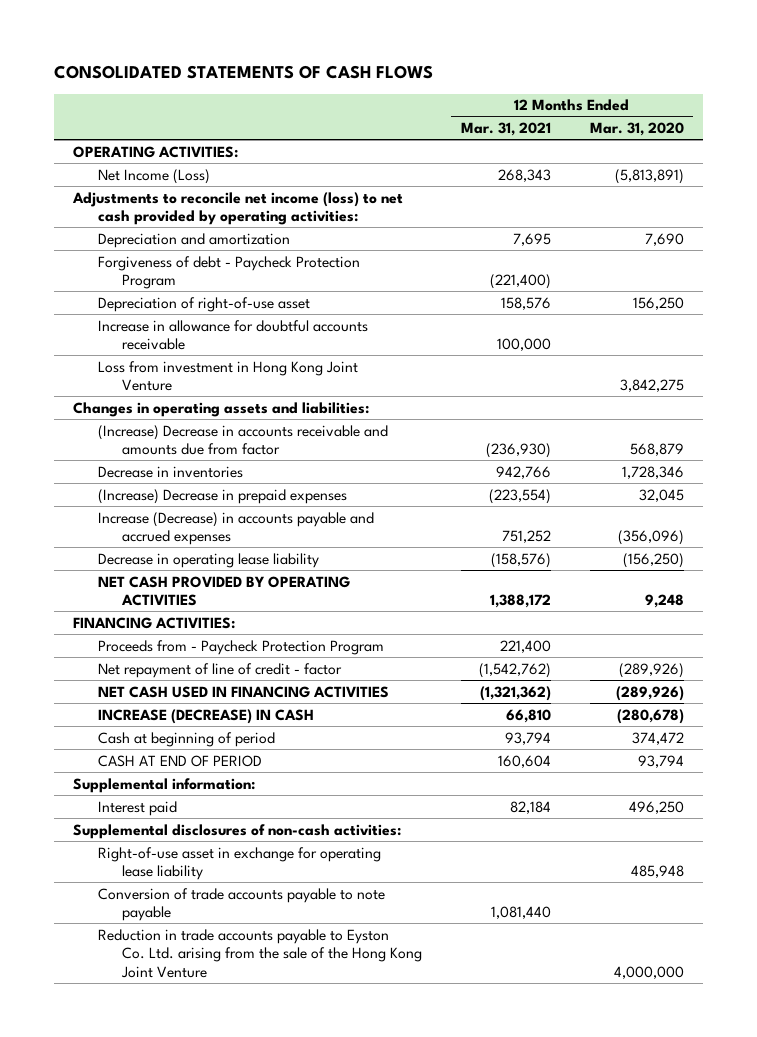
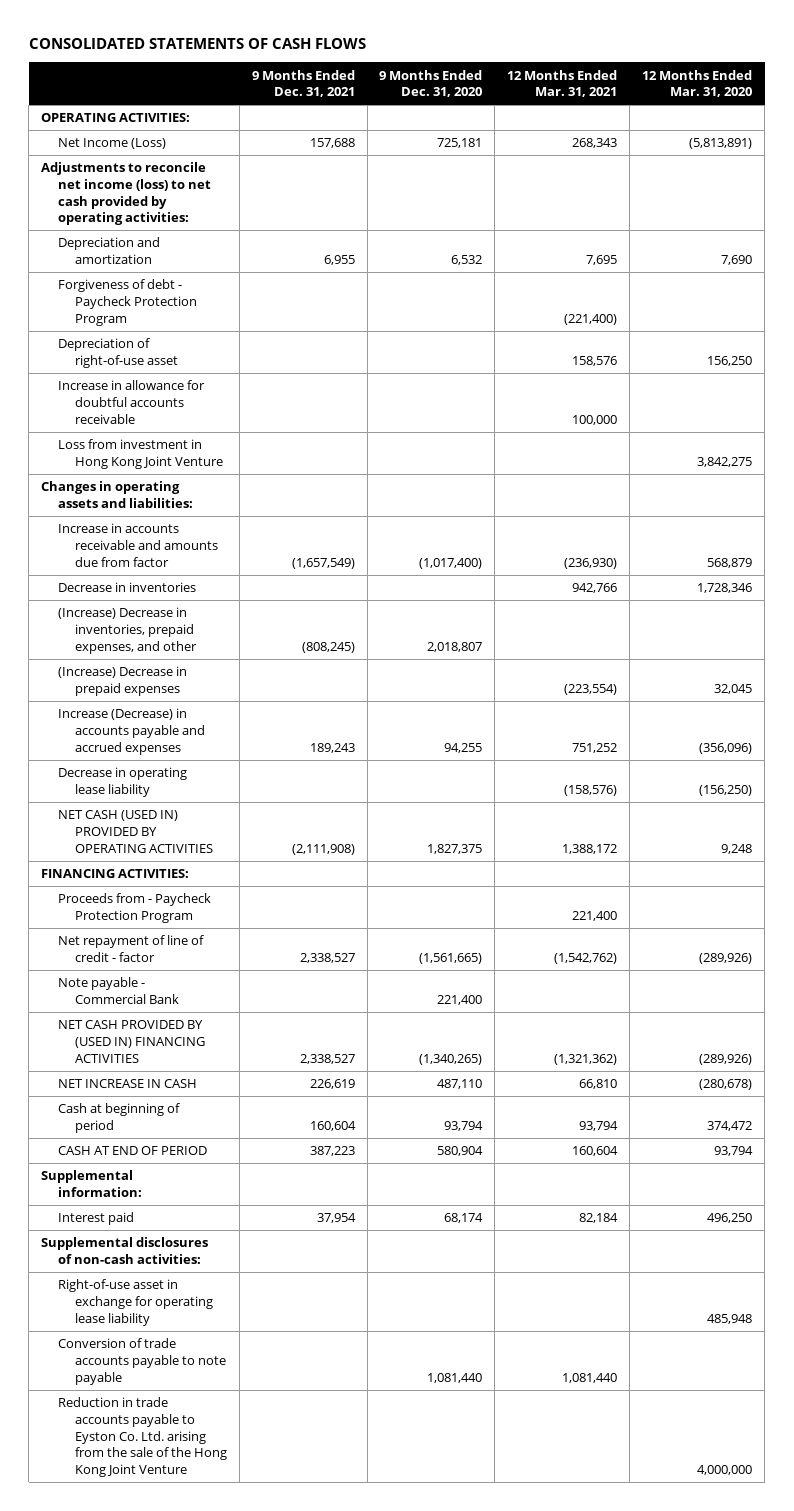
- | 12 Months Ended Mar. 31, 2021 | 12 Months Ended Mar. 31, 2020
+ | 9 Months Ended Dec. 31, 2021 | 9 Months Ended Dec. 31, 2020 | 12 Months Ended Mar. 31, 2021 | 12 Months Ended Mar. 31, 2020
- (Increase) Decrease in accounts receivable and amounts due from factor | (236,930) | 568,879
+ Increase in accounts receivable and amounts due from factor | (1,657,549) | (1,017,400) | (236,930) | 568,879
+ (Increase) Decrease in inventories, prepaid expenses, and other | (808,245) | 2,018,807 | |
- NET CASH PROVIDED BY OPERATING ACTIVITIES | 1,388,172 | 9,248
+ NET CASH (USED IN) PROVIDED BY OPERATING ACTIVITIES | (2,111,908) | 1,827,375 | 1,388,172 | 9,248
- NET CASH USED IN FINANCING ACTIVITIES | (1,321,362) | (289,926)
- INCREASE (DECREASE) IN CASH | 66,810 | (280,678)
+ Note payable - Commercial Bank | | 221,400 | |
+ NET CASH PROVIDED BY (USED IN) FINANCING ACTIVITIES | 2,338,527 | (1,340,265) | (1,321,362) | (289,926)
+ NET INCREASE IN CASH | 226,619 | 487,110 | 66,810 | (280,678)

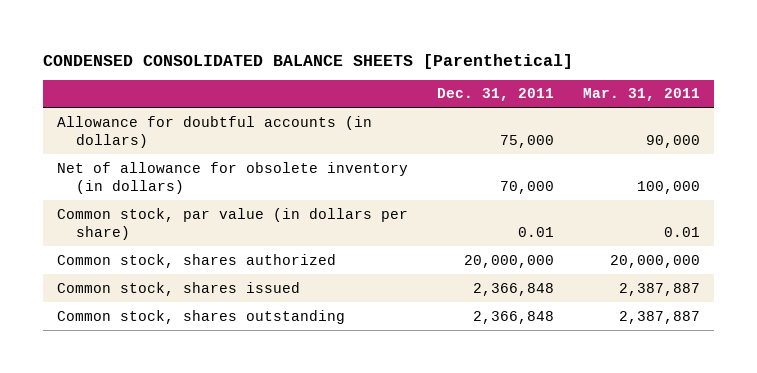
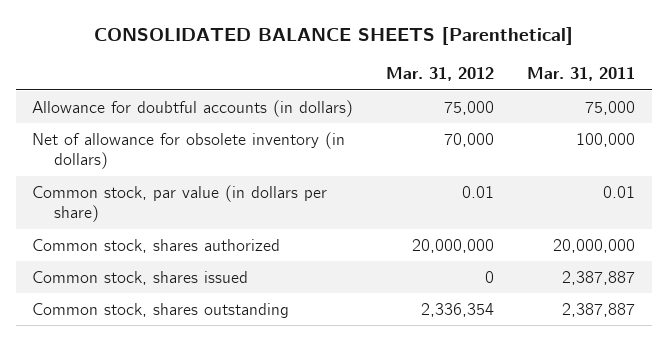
- CONDENSED CONSOLIDATED BALANCE SHEETS [Parenthetical]
+ CONSOLIDATED BALANCE SHEETS [Parenthetical]
- | Dec. 31, 2011 | Mar. 31, 2011
+ | Mar. 31, 2012 | Mar. 31, 2011
- Allowance for doubtful accounts (in dollars) | 75,000 | 90,000
+ Allowance for doubtful accounts (in dollars) | 75,000 | 75,000

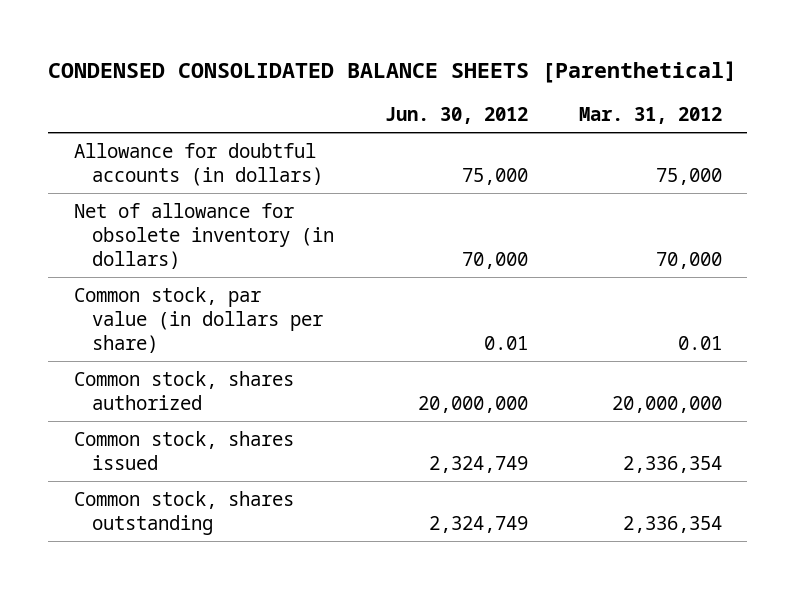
- CONSOLIDATED BALANCE SHEETS [Parenthetical]
+ CONDENSED CONSOLIDATED BALANCE SHEETS [Parenthetical]
- | Mar. 31, 2012 | Mar. 31, 2011
+ | Jun. 30, 2012 | Mar. 31, 2012
- Common stock, shares issued | 0 | 2,387,887
+ Common stock, shares issued | 2,324,749 | 2,336,354

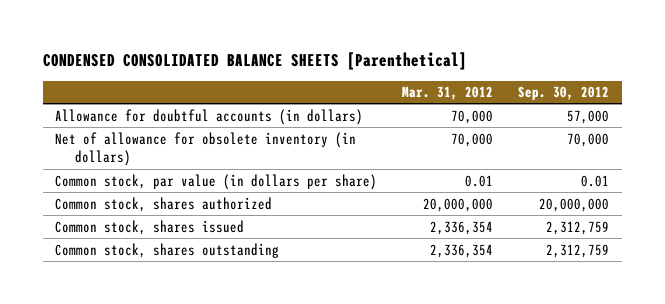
- | Jun. 30, 2012 | Mar. 31, 2012
+ | Mar. 31, 2012 | Sep. 30, 2012
- Allowance for doubtful accounts (in dollars) | 75,000 | 75,000
+ Allowance for doubtful accounts (in dollars) | 70,000 | 57,000

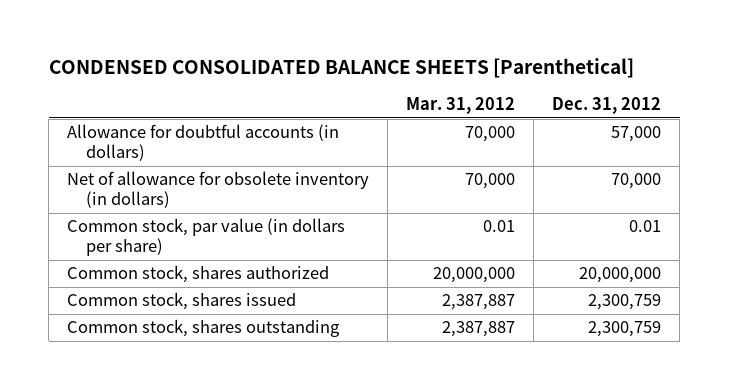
- | Mar. 31, 2012 | Sep. 30, 2012
+ | Mar. 31, 2012 | Dec. 31, 2012
- Common stock, shares issued | 2,336,354 | 2,312,759
- Common stock, shares outstanding | 2,336,354 | 2,312,759
+ Common stock, shares issued | 2,387,887 | 2,300,759
+ Common stock, shares outstanding | 2,387,887 | 2,300,759

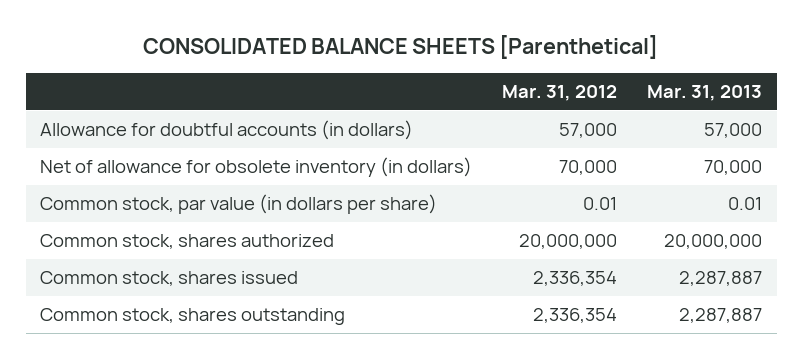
- CONDENSED CONSOLIDATED BALANCE SHEETS [Parenthetical]
+ CONSOLIDATED BALANCE SHEETS [Parenthetical]
- | Mar. 31, 2012 | Dec. 31, 2012
+ | Mar. 31, 2012 | Mar. 31, 2013
- Allowance for doubtful accounts (in dollars) | 70,000 | 57,000
+ Allowance for doubtful accounts (in dollars) | 57,000 | 57,000
- Common stock, shares issued | 2,387,887 | 2,300,759
- Common stock, shares outstanding | 2,387,887 | 2,300,759
+ Common stock, shares issued | 2,336,354 | 2,287,887
+ Common stock, shares outstanding | 2,336,354 | 2,287,887

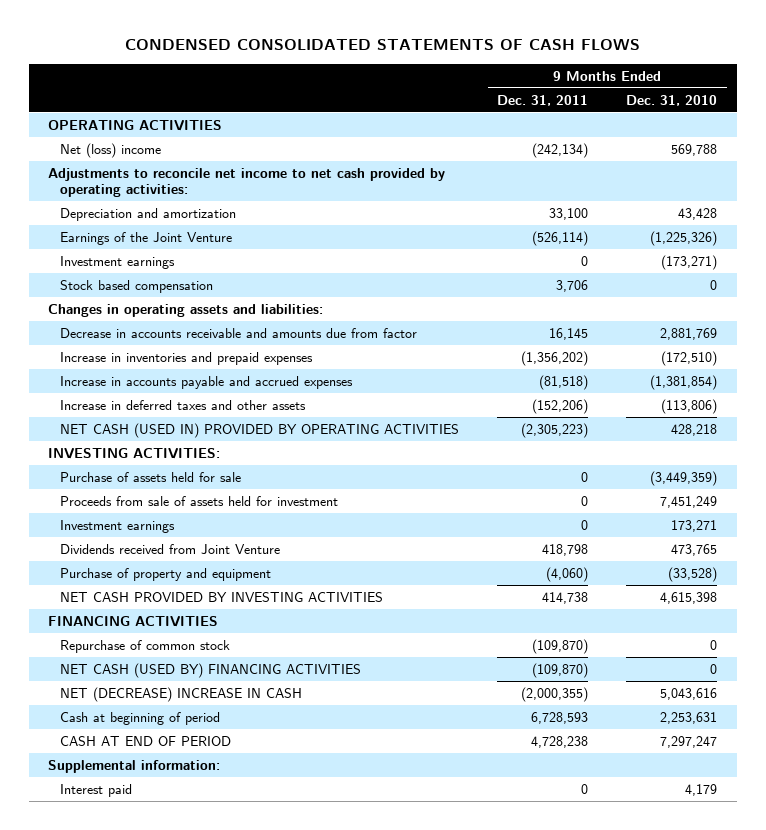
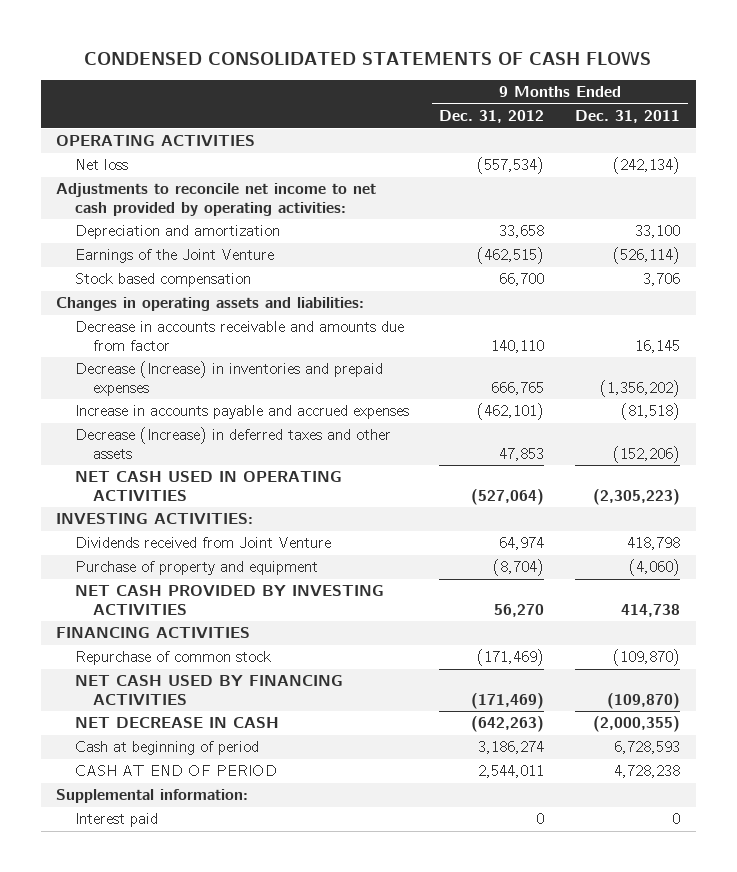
- | 9 Months Ended Dec. 31, 2011 | 9 Months Ended Dec. 31, 2010
+ | 9 Months Ended Dec. 31, 2012 | 9 Months Ended Dec. 31, 2011
- Net (loss) income | (242,134) | 569,788
+ Net loss | (557,534) | (242,134)
- Investment earnings | 0 | (173,271)
- Increase in inventories and prepaid expenses | (1,356,202) | (172,510)
+ Decrease (Increase) in inventories and prepaid expenses | 666,765 | (1,356,202)
- Increase in deferred taxes and other assets | (152,206) | (113,806)
- NET CASH (USED IN) PROVIDED BY OPERATING ACTIVITIES | (2,305,223) | 428,218
+ Decrease (Increase) in deferred taxes and other assets | 47,853 | (152,206)
+ NET CASH USED IN OPERATING ACTIVITIES | (527,064) | (2,305,223)
- Purchase of assets held for sale | 0 | (3,449,359)
- Proceeds from sale of assets held for investment | 0 | 7,451,249
- Investment earnings | 0 | 173,271
- NET CASH (USED BY) FINANCING ACTIVITIES | (109,870) | 0
- NET (DECREASE) INCREASE IN CASH | (2,000,355) | 5,043,616
+ NET CASH USED BY FINANCING ACTIVITIES | (171,469) | (109,870)
+ NET DECREASE IN CASH | (642,263) | (2,000,355)

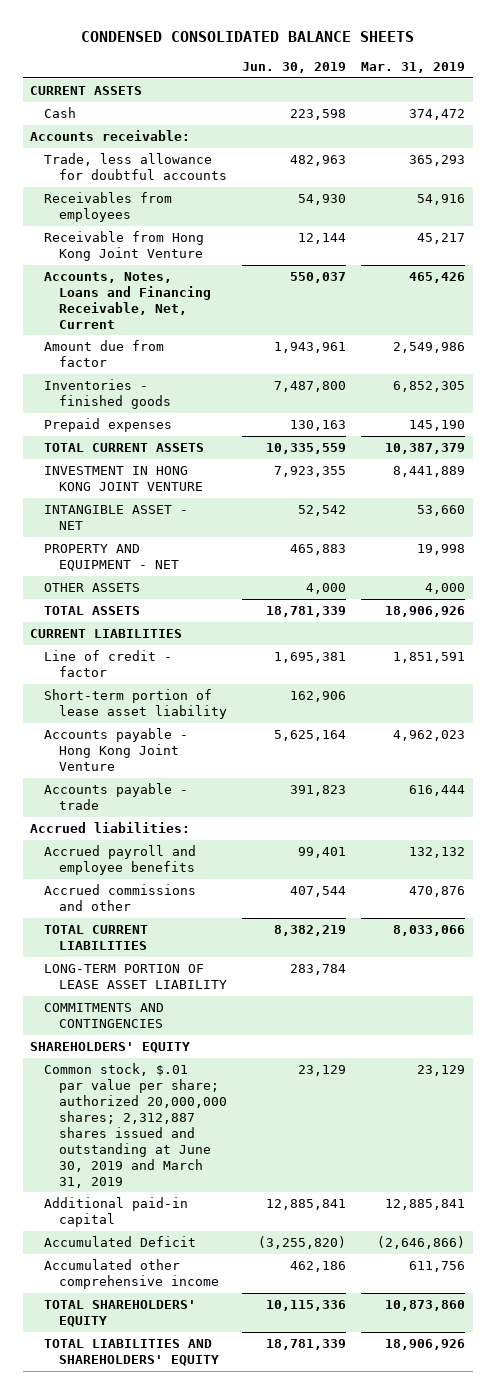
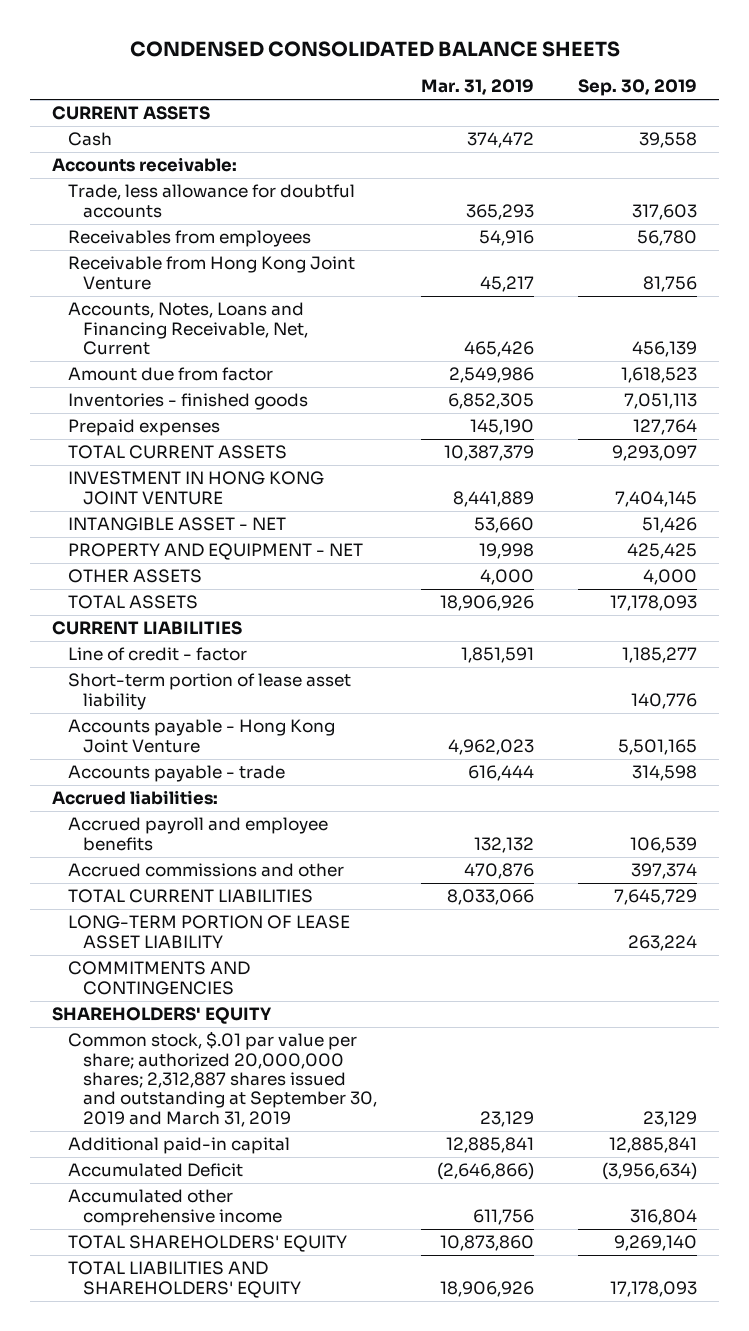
- | Jun. 30, 2019 | Mar. 31, 2019
+ | Mar. 31, 2019 | Sep. 30, 2019
- Common stock, $.01 par value per share; authorized 20,000,000 shares; 2,312,887 shares issued and outstanding at June 30, 2019 and March 31, 2019 | 23,129 | 23,129
+ Common stock, $.01 par value per share; authorized 20,000,000 shares; 2,312,887 shares issued and outstanding at September 30, 2019 and March 31, 2019 | 23,129 | 23,129

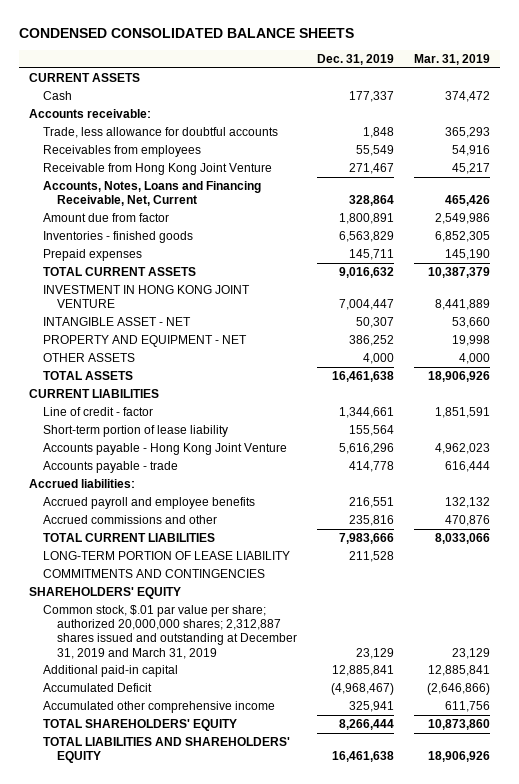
- | Mar. 31, 2019 | Sep. 30, 2019
+ | Dec. 31, 2019 | Mar. 31, 2019
- Short-term portion of lease asset liability | | 140,776
+ Short-term portion of lease liability | 155,564 |
- LONG-TERM PORTION OF LEASE ASSET LIABILITY | | 263,224
+ LONG-TERM PORTION OF LEASE LIABILITY | 211,528 |
- Common stock, $.01 par value per share; authorized 20,000,000 shares; 2,312,887 shares issued and outstanding at September 30, 2019 and March 31, 2019 | 23,129 | 23,129
+ Common stock, $.01 par value per share; authorized 20,000,000 shares; 2,312,887 shares issued and outstanding at December 31, 2019 and March 31, 2019 | 23,129 | 23,129

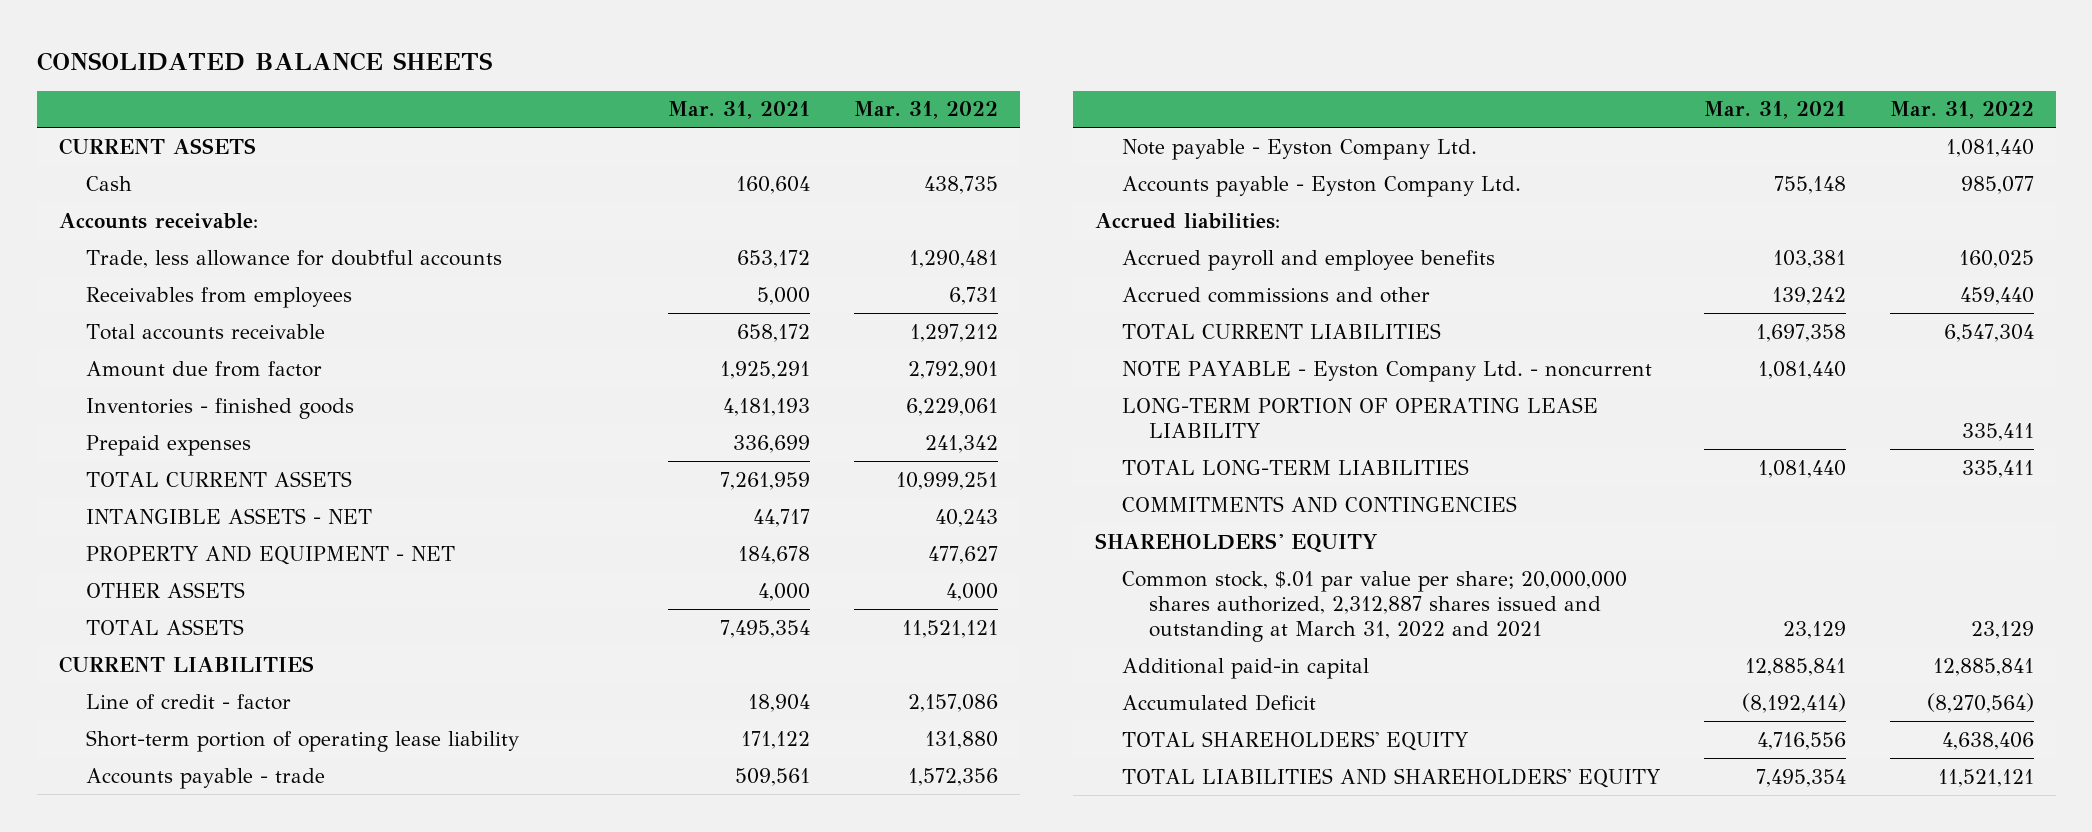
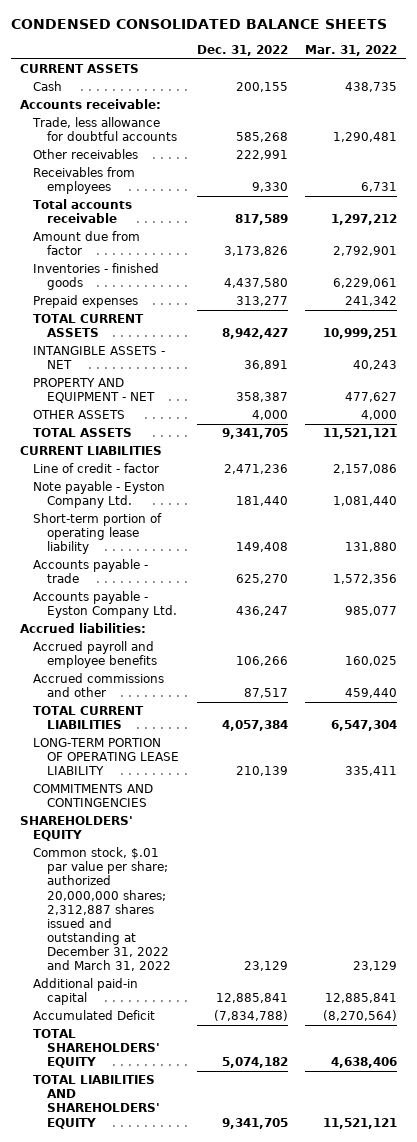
- CONSOLIDATED BALANCE SHEETS
+ CONDENSED CONSOLIDATED BALANCE SHEETS
- | Mar. 31, 2021 | Mar. 31, 2022
+ | Dec. 31, 2022 | Mar. 31, 2022
+ Other receivables | 222,991 |
moved up: Note payable - Eyston Company Ltd. | 181,440 | 1,081,440
- NOTE PAYABLE - Eyston Company Ltd. - noncurrent | 1,081,440 |
- TOTAL LONG-TERM LIABILITIES | 1,081,440 | 335,411
- Common stock, $.01 par value per share; 20,000,000 shares authorized, 2,312,887 shares issued and outstanding at March 31, 2022 and 2021 | 23,129 | 23,129
+ Common stock, $.01 par value per share; authorized 20,000,000 shares; 2,312,887 shares issued and outstanding at December 31, 2022 and March 31, 2022 | 23,129 | 23,129

